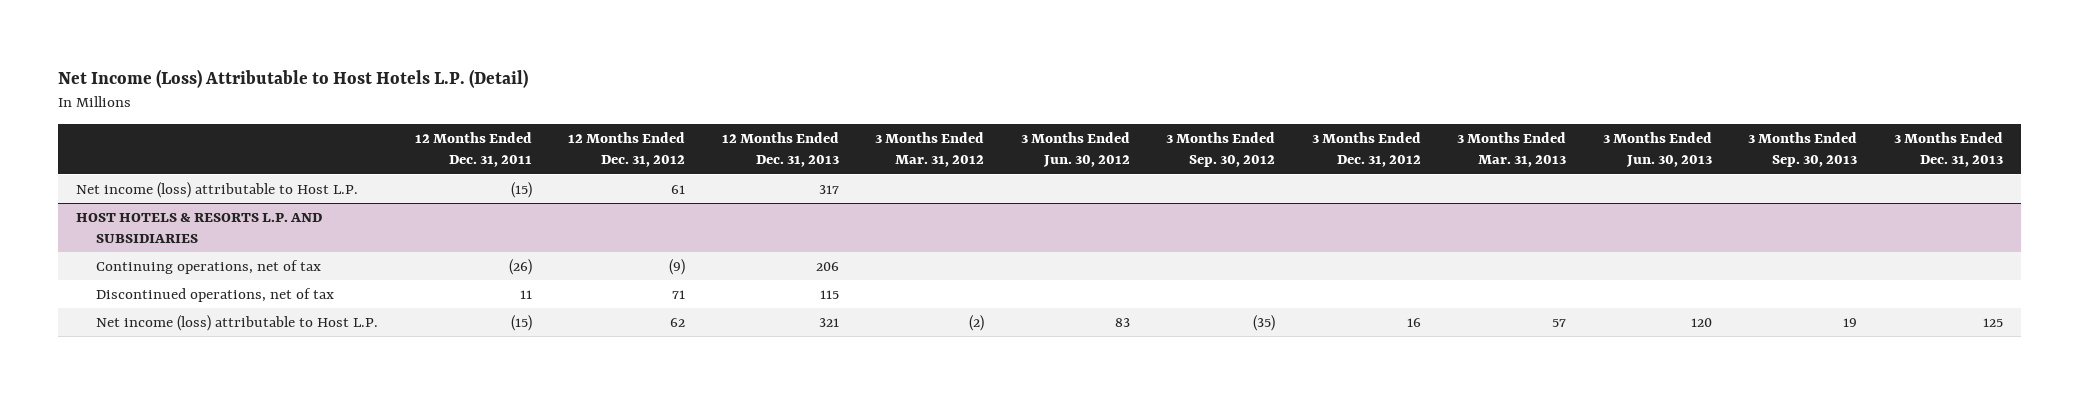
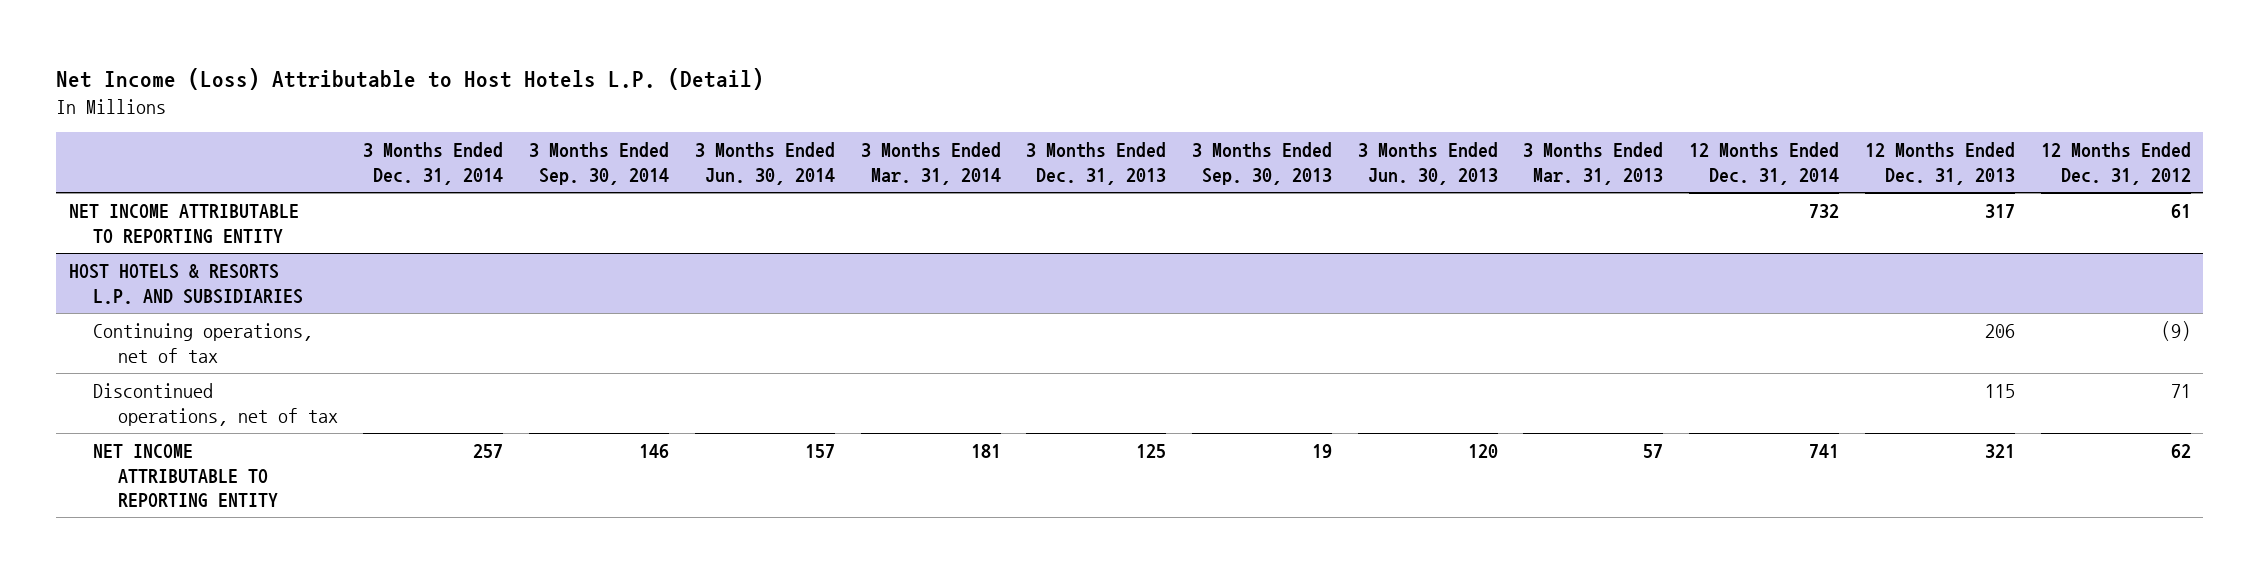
- | 12 Months Ended Dec. 31, 2011 | 12 Months Ended Dec. 31, 2012 | 12 Months Ended Dec. 31, 2013 | 3 Months Ended Mar. 31, 2012 | 3 Months Ended Jun. 30, 2012 | 3 Months Ended Sep. 30, 2012 | 3 Months Ended Dec. 31, 2012 | 3 Months Ended Mar. 31, 2013 | 3 Months Ended Jun. 30, 2013 | 3 Months Ended Sep. 30, 2013 | 3 Months Ended Dec. 31, 2013
+ | 3 Months Ended Dec. 31, 2014 | 3 Months Ended Sep. 30, 2014 | 3 Months Ended Jun. 30, 2014 | 3 Months Ended Mar. 31, 2014 | 3 Months Ended Dec. 31, 2013 | 3 Months Ended Sep. 30, 2013 | 3 Months Ended Jun. 30, 2013 | 3 Months Ended Mar. 31, 2013 | 12 Months Ended Dec. 31, 2014 | 12 Months Ended Dec. 31, 2013 | 12 Months Ended Dec. 31, 2012
- Net income (loss) attributable to Host L.P. | (15) | 61 | 317 | | | | | | | |
+ NET INCOME ATTRIBUTABLE TO REPORTING ENTITY | | | | | | | | | 732 | 317 | 61
@ HOST HOTELS & RESORTS L.P. AND SUBSIDIARIES
- Net income (loss) attributable to Host L.P. | (15) | 62 | 321 | (2) | 83 | (35) | 16 | 57 | 120 | 19 | 125
+ NET INCOME ATTRIBUTABLE TO REPORTING ENTITY | 257 | 146 | 157 | 181 | 125 | 19 | 120 | 57 | 741 | 321 | 62

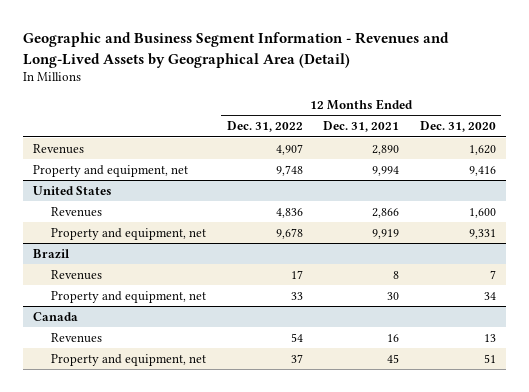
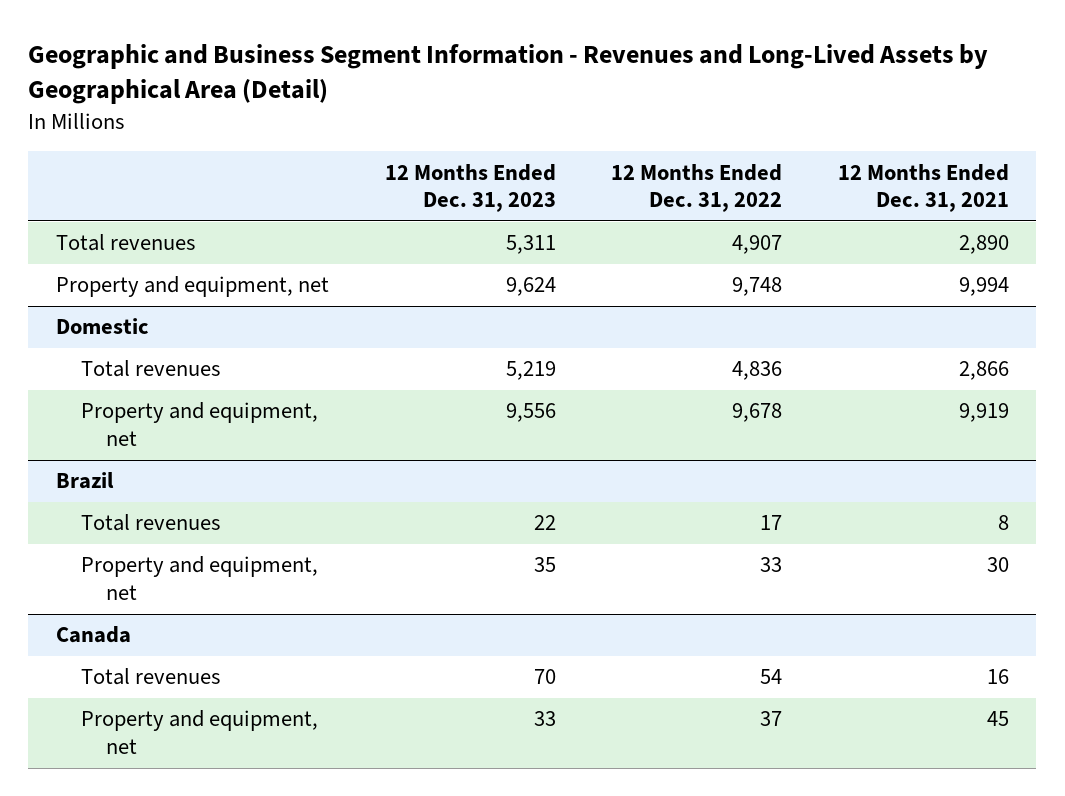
- | 12 Months Ended Dec. 31, 2022 | 12 Months Ended Dec. 31, 2021 | 12 Months Ended Dec. 31, 2020
+ | 12 Months Ended Dec. 31, 2023 | 12 Months Ended Dec. 31, 2022 | 12 Months Ended Dec. 31, 2021
- Revenues | 4,907 | 2,890 | 1,620
+ Total revenues | 5,311 | 4,907 | 2,890
- United States
- Revenues | 4,836 | 2,866 | 1,600
+ Domestic
+ Total revenues | 5,219 | 4,836 | 2,866
@ Brazil
- Revenues | 17 | 8 | 7
+ Total revenues | 22 | 17 | 8
@ Canada
- Revenues | 54 | 16 | 13
+ Total revenues | 70 | 54 | 16

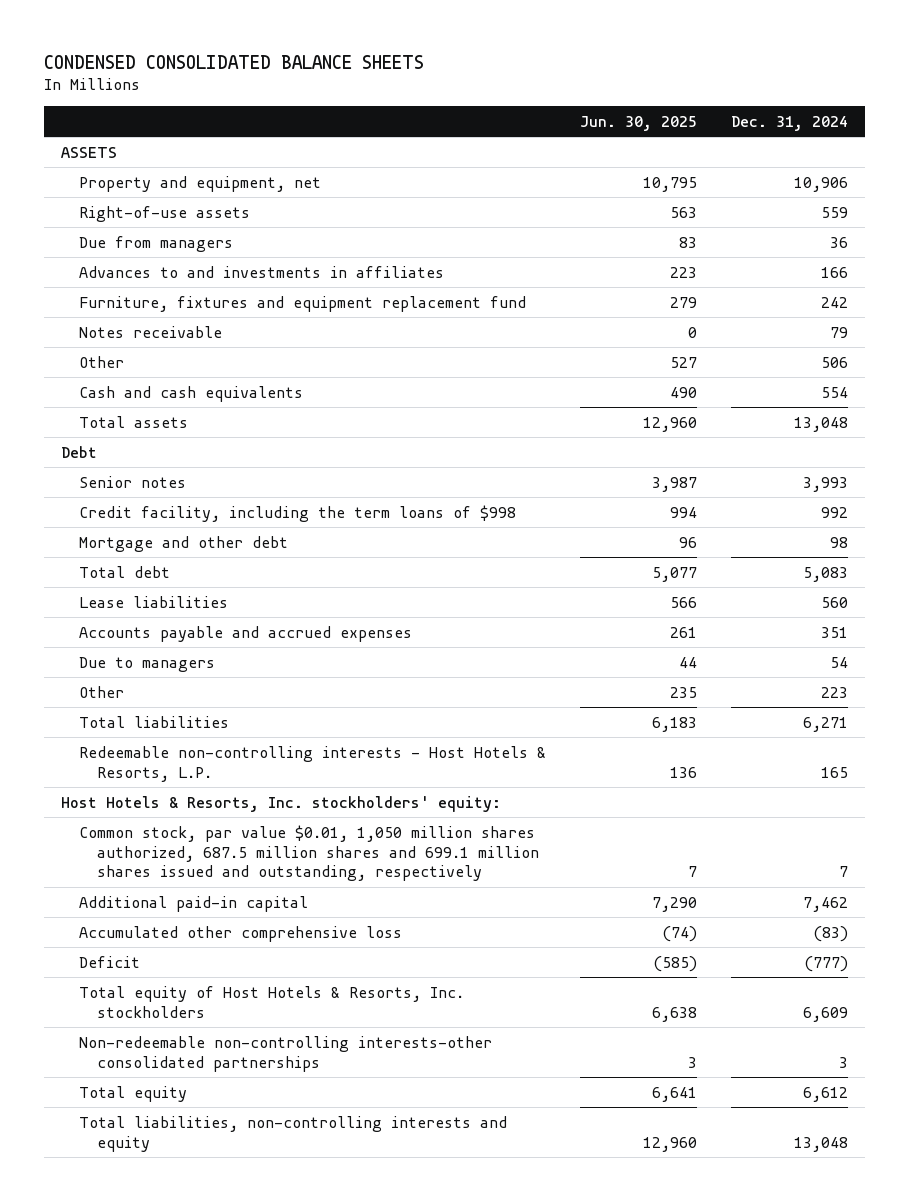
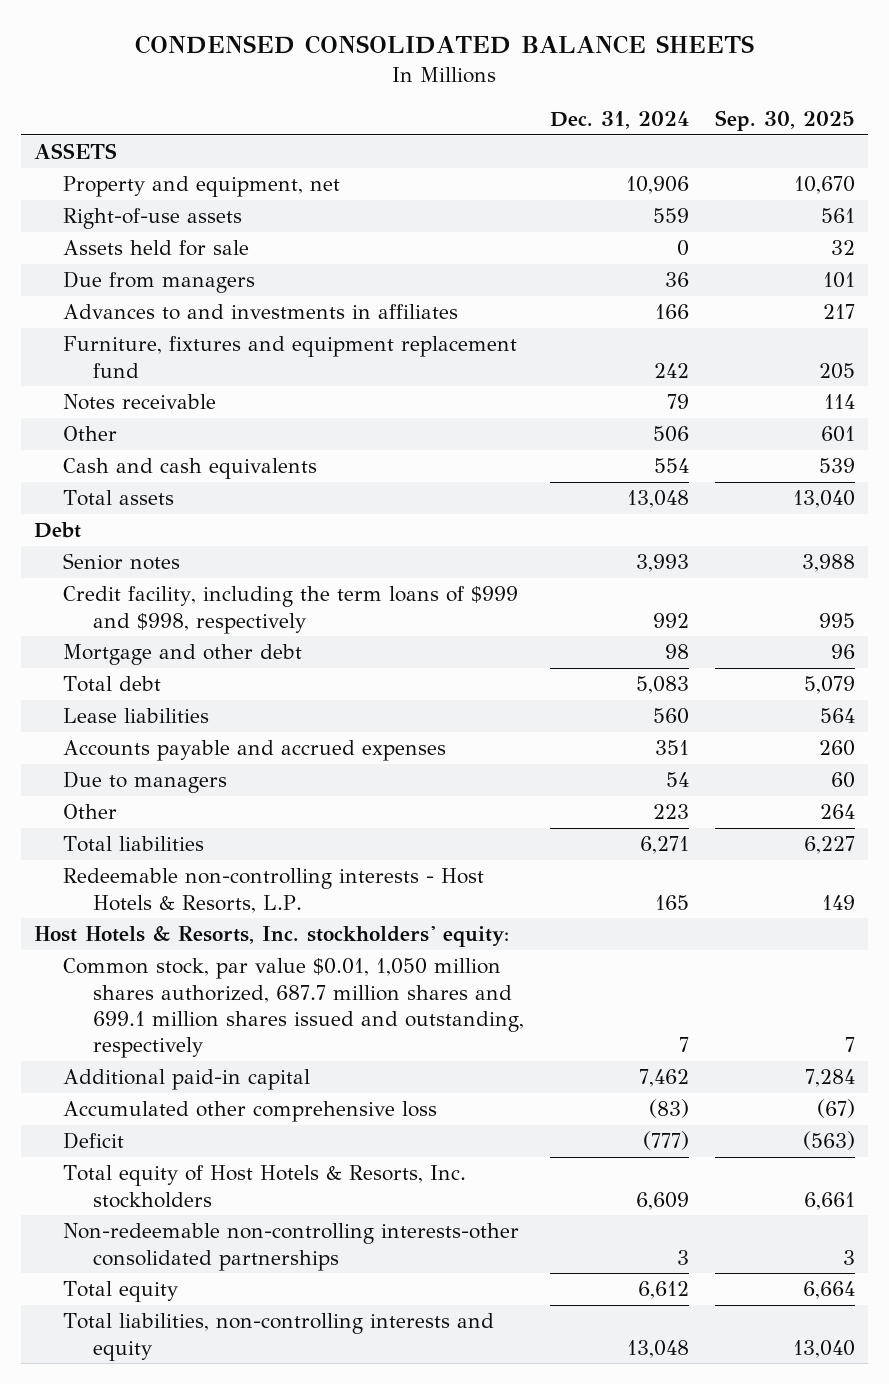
- | Jun. 30, 2025 | Dec. 31, 2024
+ | Dec. 31, 2024 | Sep. 30, 2025
+ Assets held for sale | 0 | 32
- Credit facility, including the term loans of $998 | 994 | 992
+ Credit facility, including the term loans of $999 and $998, respectively | 992 | 995
- Common stock, par value $0.01, 1,050 million shares authorized, 687.5 million shares and 699.1 million shares issued and outstanding, respectively | 7 | 7
+ Common stock, par value $0.01, 1,050 million shares authorized, 687.7 million shares and 699.1 million shares issued and outstanding, respectively | 7 | 7

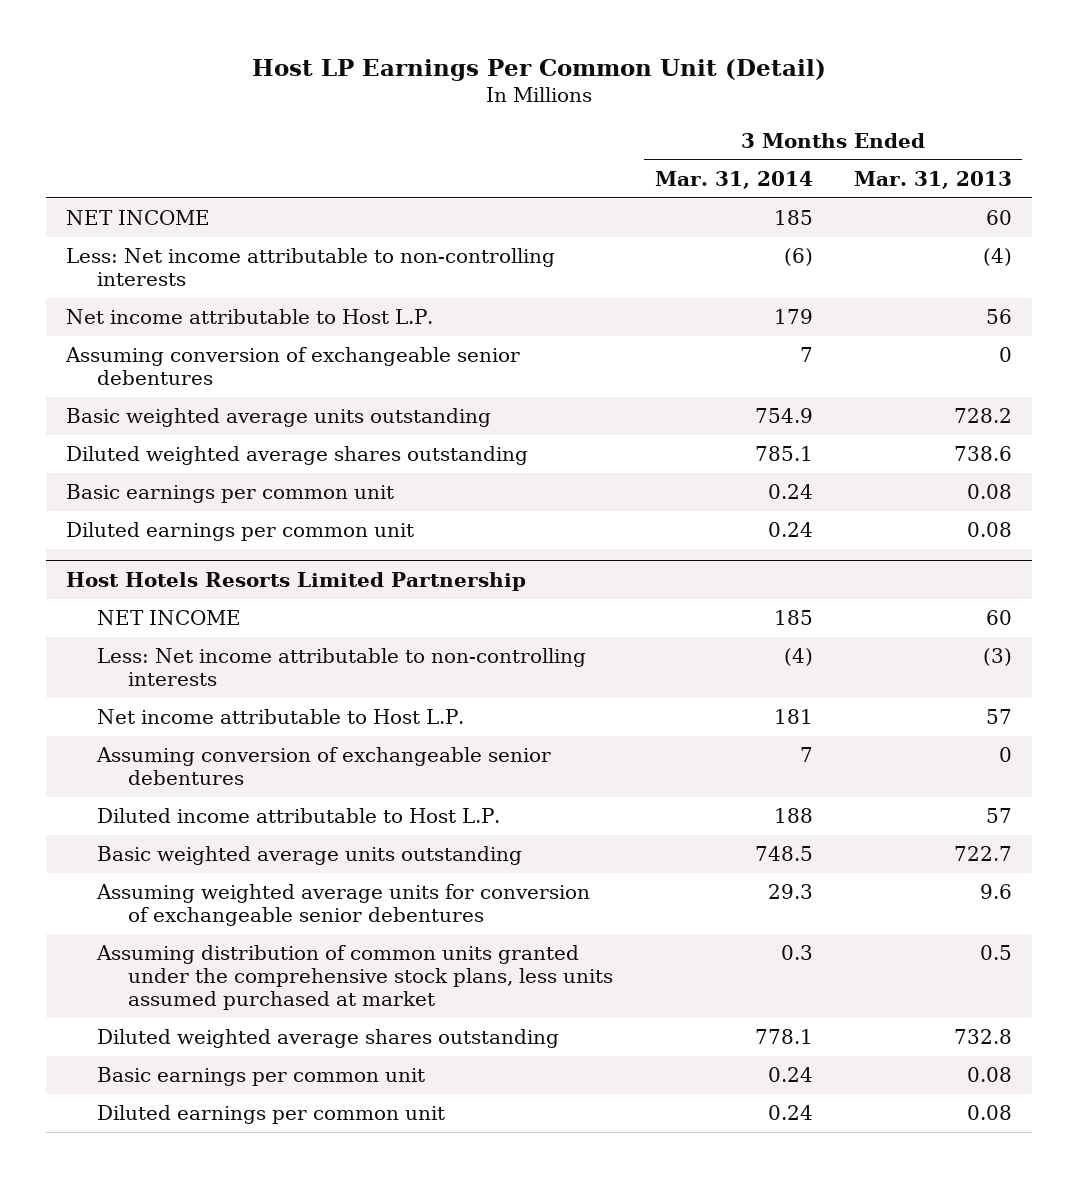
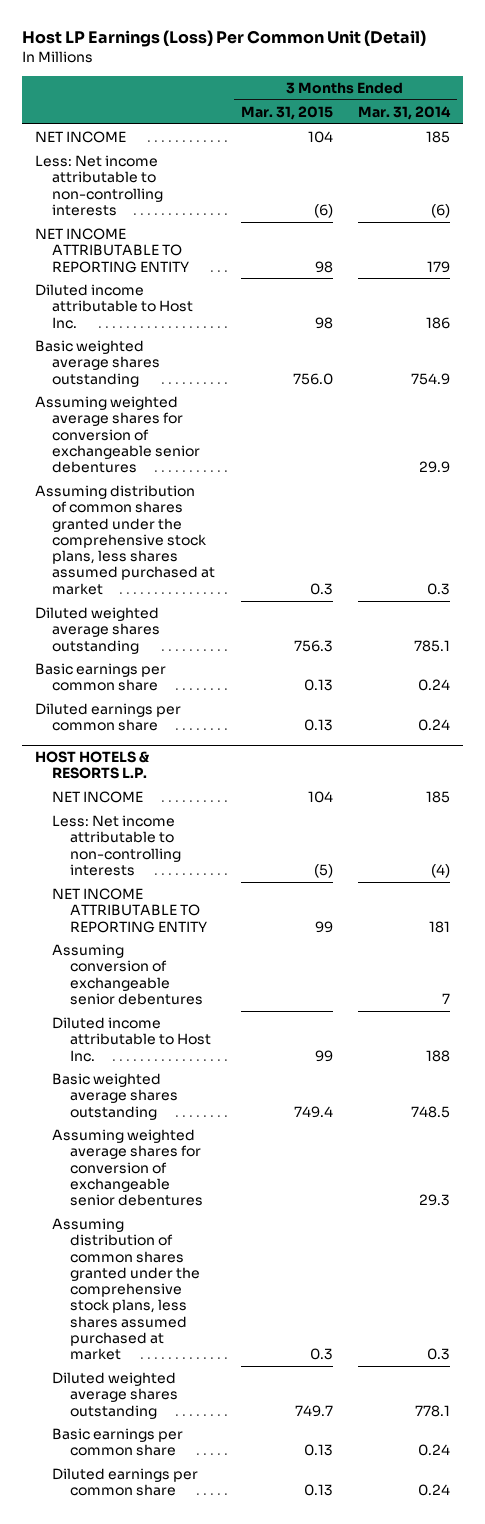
- Host LP Earnings Per Common Unit (Detail)
+ Host LP Earnings (Loss) Per Common Unit (Detail)
- | 3 Months Ended Mar. 31, 2014 | 3 Months Ended Mar. 31, 2013
+ | 3 Months Ended Mar. 31, 2015 | 3 Months Ended Mar. 31, 2014
- Net income attributable to Host L.P. | 179 | 56
- Assuming conversion of exchangeable senior debentures | 7 | 0
- Basic weighted average units outstanding | 754.9 | 728.2
+ NET INCOME ATTRIBUTABLE TO REPORTING ENTITY | 98 | 179
+ Diluted income attributable to Host Inc. | 98 | 186
+ Basic weighted average shares outstanding | 756.0 | 754.9
+ Assuming weighted average shares for conversion of exchangeable senior debentures | | 29.9
+ Assuming distribution of common shares granted under the comprehensive stock plans, less shares assumed purchased at market | 0.3 | 0.3
- Basic earnings per common unit | 0.24 | 0.08
- Diluted earnings per common unit | 0.24 | 0.08
- Host Hotels Resorts Limited Partnership
+ Basic earnings per common share | 0.13 | 0.24
+ Diluted earnings per common share | 0.13 | 0.24
+ HOST HOTELS & RESORTS L.P.
- Net income attributable to Host L.P. | 181 | 57
+ NET INCOME ATTRIBUTABLE TO REPORTING ENTITY | 99 | 181
- Diluted income attributable to Host L.P. | 188 | 57
- Basic weighted average units outstanding | 748.5 | 722.7
- Assuming weighted average units for conversion of exchangeable senior debentures | 29.3 | 9.6
- Assuming distribution of common units granted under the comprehensive stock plans, less units assumed purchased at market | 0.3 | 0.5
+ Diluted income attributable to Host Inc. | 99 | 188
+ Basic weighted average shares outstanding | 749.4 | 748.5
+ Assuming weighted average shares for conversion of exchangeable senior debentures | | 29.3
+ Assuming distribution of common shares granted under the comprehensive stock plans, less shares assumed purchased at market | 0.3 | 0.3
- Basic earnings per common unit | 0.24 | 0.08
- Diluted earnings per common unit | 0.24 | 0.08
+ Basic earnings per common share | 0.13 | 0.24
+ Diluted earnings per common share | 0.13 | 0.24

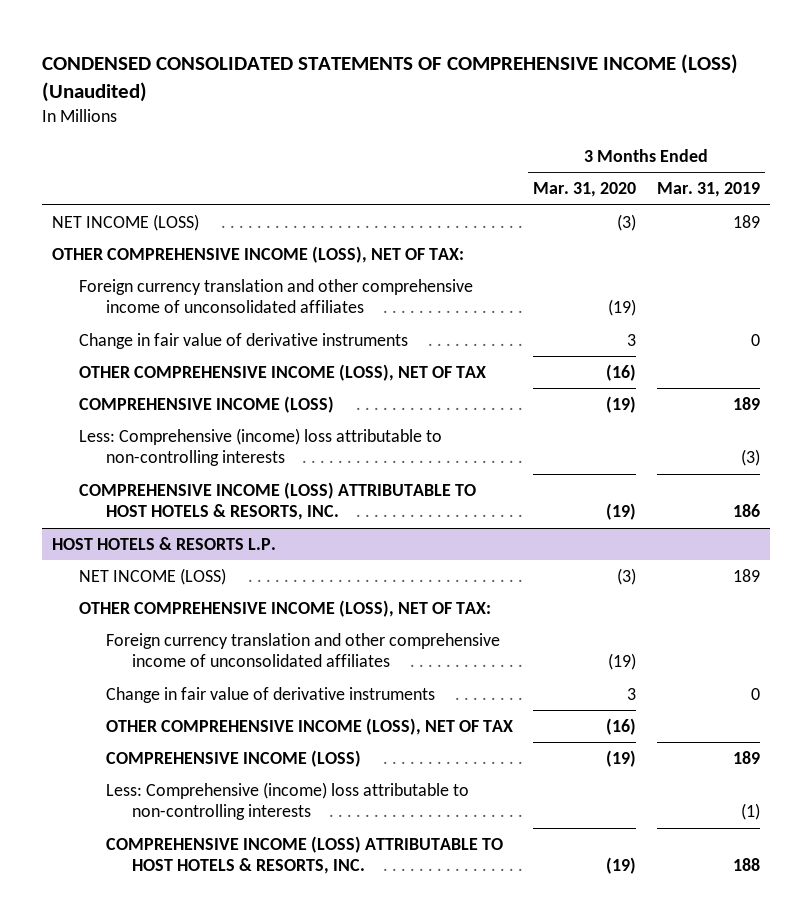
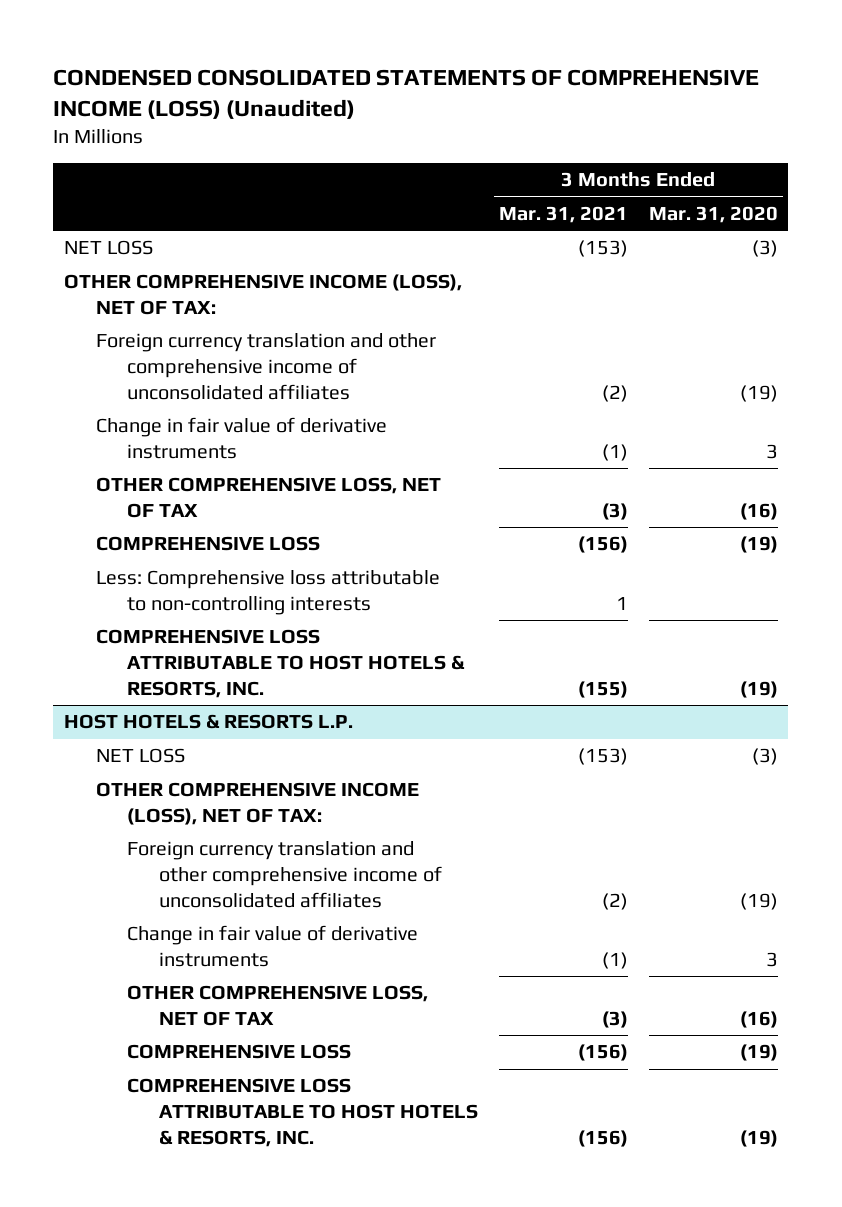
- | 3 Months Ended Mar. 31, 2020 | 3 Months Ended Mar. 31, 2019
+ | 3 Months Ended Mar. 31, 2021 | 3 Months Ended Mar. 31, 2020
- NET INCOME (LOSS) | (3) | 189
+ NET LOSS | (153) | (3)
- OTHER COMPREHENSIVE INCOME (LOSS), NET OF TAX | (16) |
- COMPREHENSIVE INCOME (LOSS) | (19) | 189
- Less: Comprehensive (income) loss attributable to non-controlling interests | | (3)
- COMPREHENSIVE INCOME (LOSS) ATTRIBUTABLE TO HOST HOTELS & RESORTS, INC. | (19) | 186
+ OTHER COMPREHENSIVE LOSS, NET OF TAX | (3) | (16)
+ COMPREHENSIVE LOSS | (156) | (19)
+ Less: Comprehensive loss attributable to non-controlling interests | 1 |
+ COMPREHENSIVE LOSS ATTRIBUTABLE TO HOST HOTELS & RESORTS, INC. | (155) | (19)
@ HOST HOTELS & RESORTS L.P.
- NET INCOME (LOSS) | (3) | 189
+ NET LOSS | (153) | (3)
- OTHER COMPREHENSIVE INCOME (LOSS), NET OF TAX | (16) |
- COMPREHENSIVE INCOME (LOSS) | (19) | 189
- Less: Comprehensive (income) loss attributable to non-controlling interests | | (1)
- COMPREHENSIVE INCOME (LOSS) ATTRIBUTABLE TO HOST HOTELS & RESORTS, INC. | (19) | 188
+ OTHER COMPREHENSIVE LOSS, NET OF TAX | (3) | (16)
+ COMPREHENSIVE LOSS | (156) | (19)
+ COMPREHENSIVE LOSS ATTRIBUTABLE TO HOST HOTELS & RESORTS, INC. | (156) | (19)

